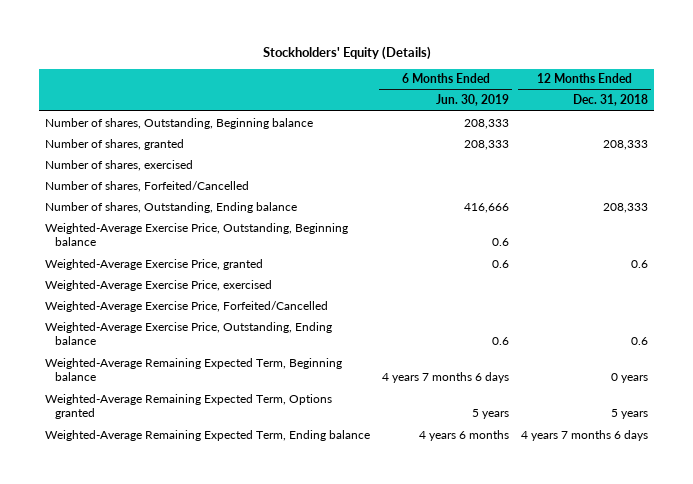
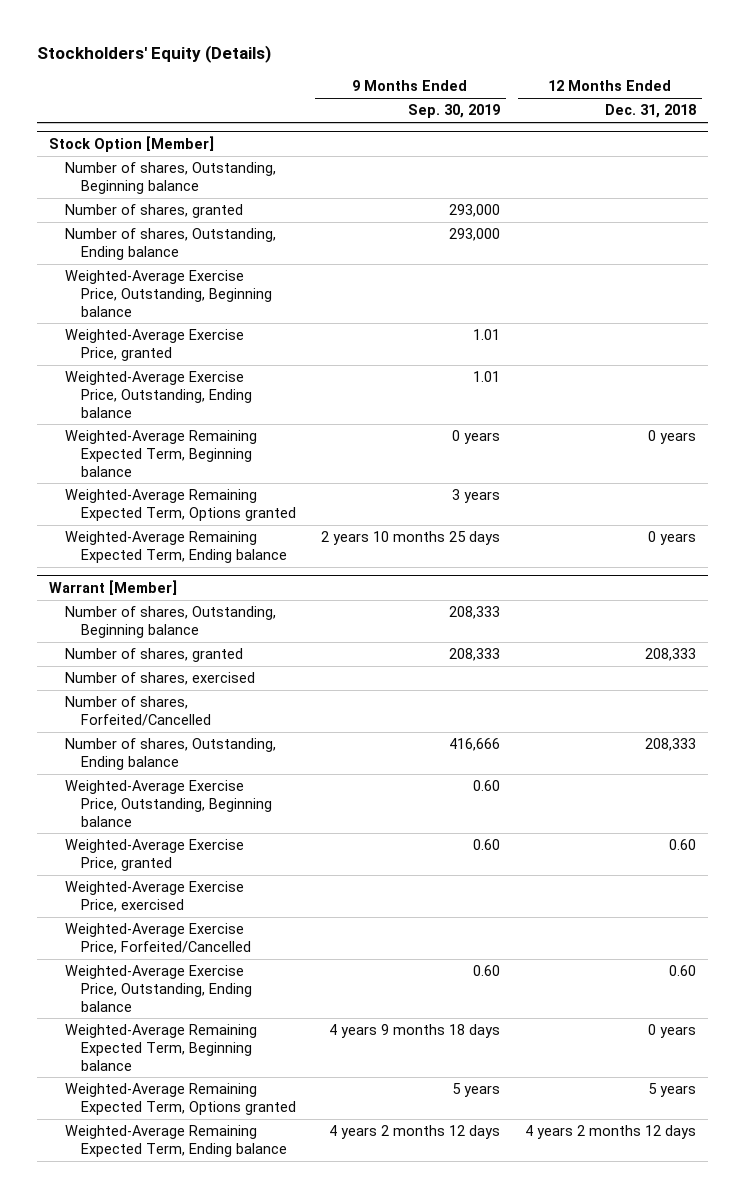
- | 6 Months Ended Jun. 30, 2019 | 12 Months Ended Dec. 31, 2018
+ | 9 Months Ended Sep. 30, 2019 | 12 Months Ended Dec. 31, 2018
+ Stock Option [Member]
+ Number of shares, Outstanding, Beginning balance
+ Number of shares, granted | 293,000 |
+ Number of shares, Outstanding, Ending balance | 293,000 |
+ Weighted-Average Exercise Price, Outstanding, Beginning balance
+ Weighted-Average Exercise Price, granted | 1.01 |
+ Weighted-Average Exercise Price, Outstanding, Ending balance | 1.01 |
+ Weighted-Average Remaining Expected Term, Beginning balance | 0 years | 0 years
+ Weighted-Average Remaining Expected Term, Options granted | 3 years |
+ Weighted-Average Remaining Expected Term, Ending balance | 2 years 10 months 25 days | 0 years
+ Warrant [Member]
- Weighted-Average Exercise Price, granted | 0.6 | 0.6
+ Weighted-Average Exercise Price, granted | 0.60 | 0.60
- Weighted-Average Exercise Price, Outstanding, Ending balance | 0.6 | 0.6
+ Weighted-Average Exercise Price, Outstanding, Ending balance | 0.60 | 0.60
- Weighted-Average Remaining Expected Term, Ending balance | 4 years 6 months | 4 years 7 months 6 days
+ Weighted-Average Remaining Expected Term, Ending balance | 4 years 2 months 12 days | 4 years 2 months 12 days

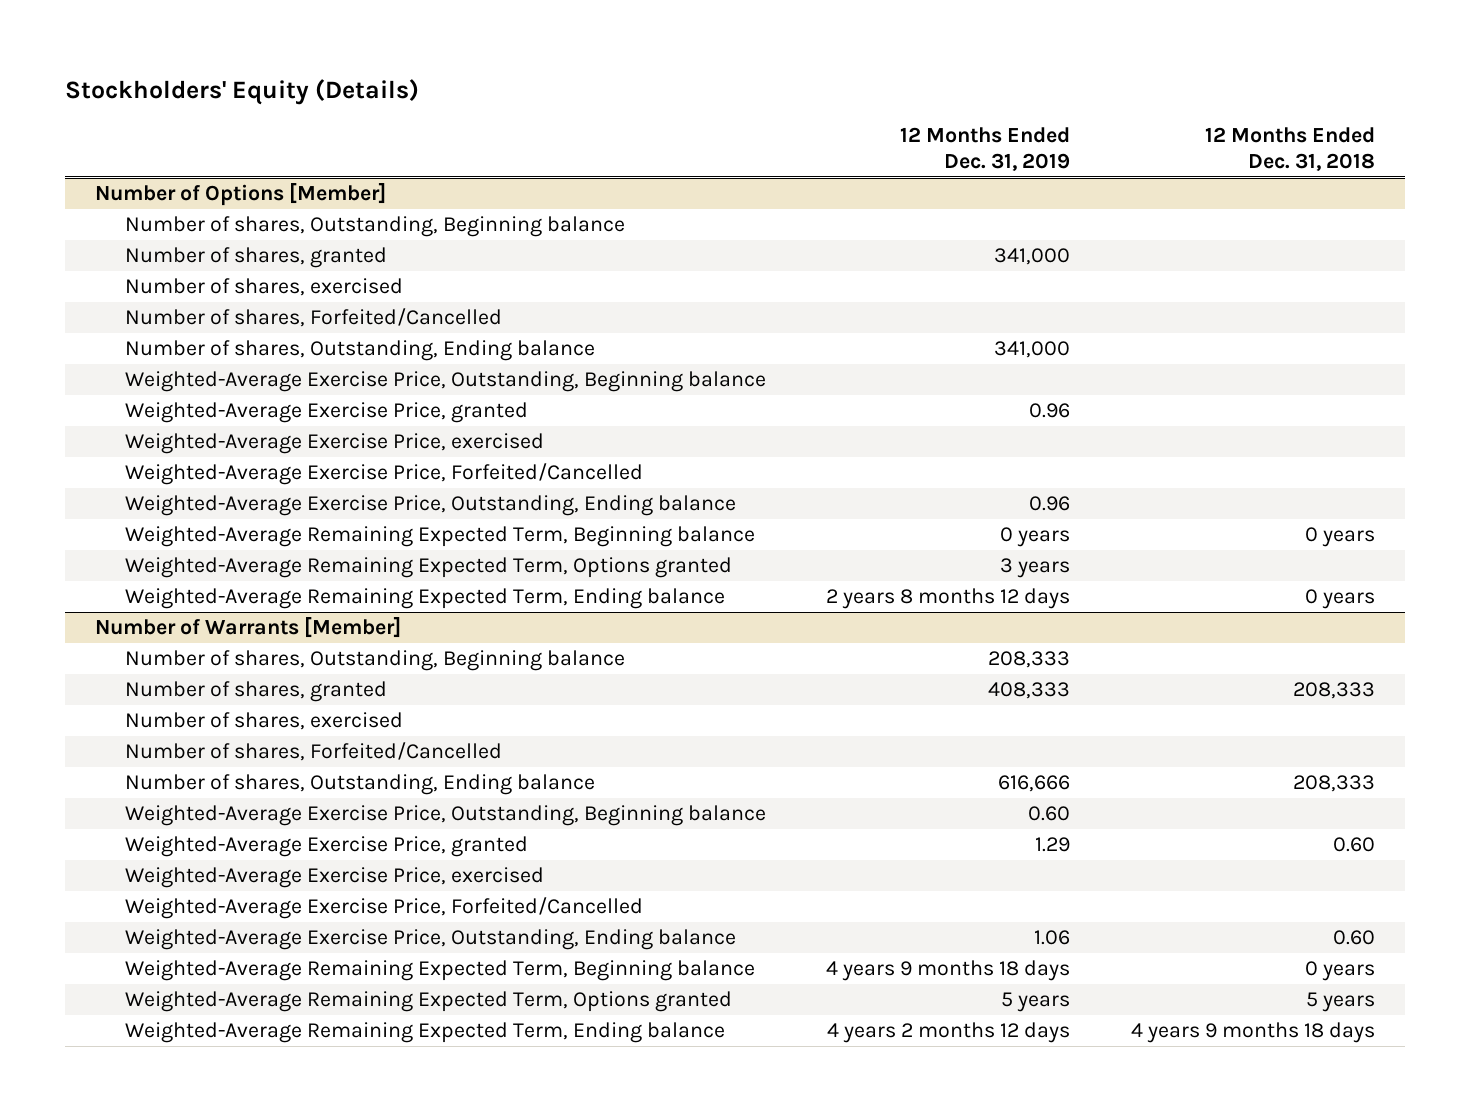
- | 9 Months Ended Sep. 30, 2019 | 12 Months Ended Dec. 31, 2018
+ | 12 Months Ended Dec. 31, 2019 | 12 Months Ended Dec. 31, 2018
- Stock Option [Member]
+ Number of Options [Member]
+ Number of shares, exercised
+ Number of shares, Forfeited/Cancelled
+ Weighted-Average Exercise Price, exercised
+ Weighted-Average Exercise Price, Forfeited/Cancelled
- Warrant [Member]
+ Number of Warrants [Member]
- Weighted-Average Remaining Expected Term, Ending balance | 4 years 2 months 12 days | 4 years 2 months 12 days
+ Weighted-Average Remaining Expected Term, Ending balance | 4 years 2 months 12 days | 4 years 9 months 18 days

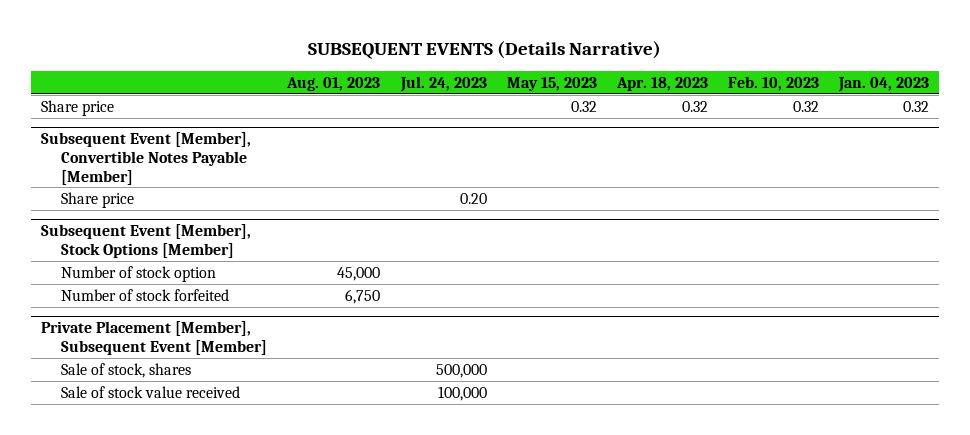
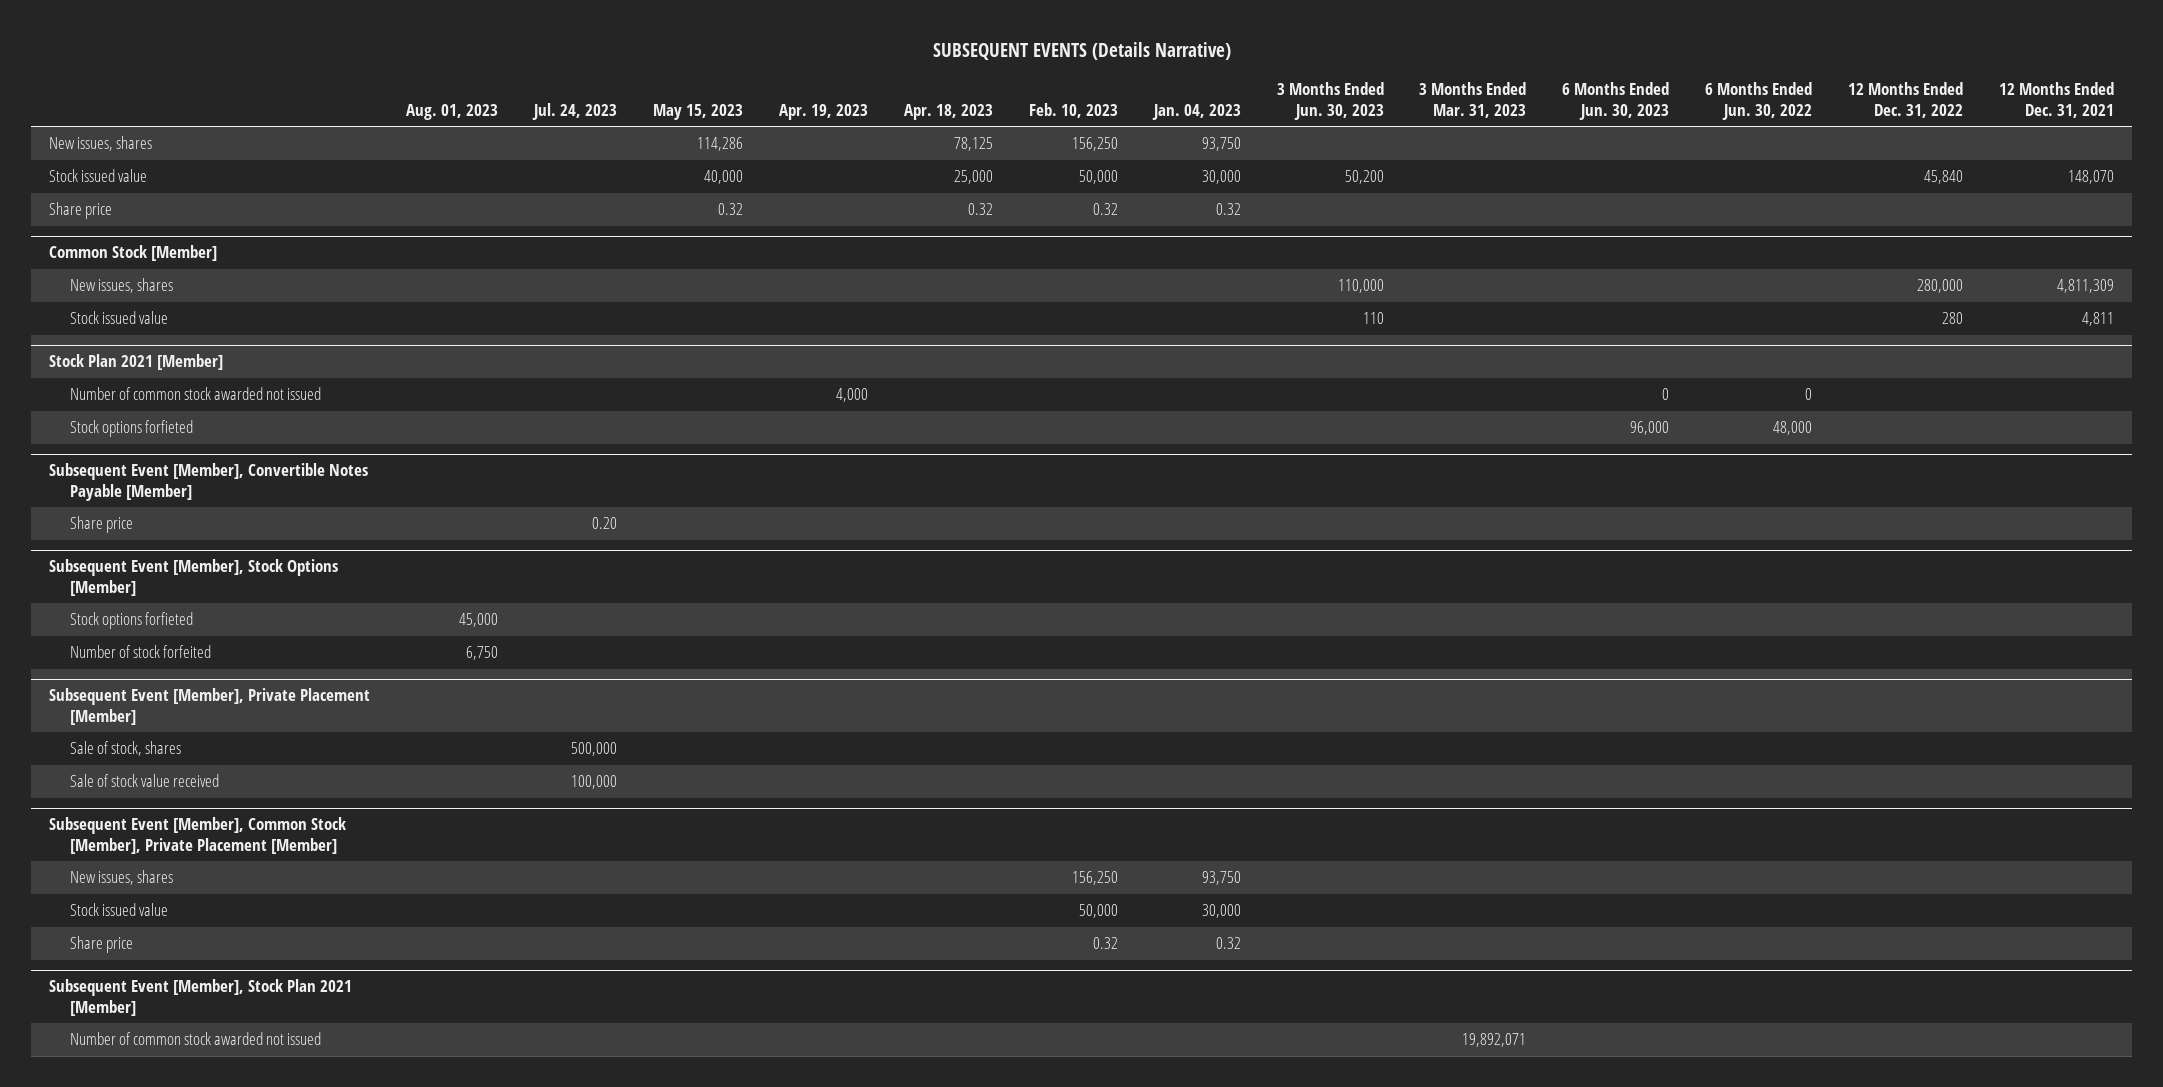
- | Aug. 01, 2023 | Jul. 24, 2023 | May 15, 2023 | Apr. 18, 2023 | Feb. 10, 2023 | Jan. 04, 2023
+ | Aug. 01, 2023 | Jul. 24, 2023 | May 15, 2023 | Apr. 19, 2023 | Apr. 18, 2023 | Feb. 10, 2023 | Jan. 04, 2023 | 3 Months Ended Jun. 30, 2023 | 3 Months Ended Mar. 31, 2023 | 6 Months Ended Jun. 30, 2023 | 6 Months Ended Jun. 30, 2022 | 12 Months Ended Dec. 31, 2022 | 12 Months Ended Dec. 31, 2021
+ New issues, shares | | | 114,286 | | 78,125 | 156,250 | 93,750 | | | | | |
+ Stock issued value | | | 40,000 | | 25,000 | 50,000 | 30,000 | 50,200 | | | | 45,840 | 148,070
+ Common Stock [Member]
+ New issues, shares | | | | | | | | 110,000 | | | | 280,000 | 4,811,309
+ Stock issued value | | | | | | | | 110 | | | | 280 | 4,811
+ Stock Plan 2021 [Member]
+ Number of common stock awarded not issued | | | | 4,000 | | | | | | 0 | 0 | |
+ Stock options forfieted | | | | | | | | | | 96,000 | 48,000 | |
@ Subsequent Event [Member], Stock Options [Member]
- Number of stock option | 45,000 | | | | |
+ Stock options forfieted | 45,000 | | | | | | | | | | | |
- Private Placement [Member], Subsequent Event [Member]
+ Subsequent Event [Member], Private Placement [Member]
+ Subsequent Event [Member], Common Stock [Member], Private Placement [Member]
+ New issues, shares | | | | | | 156,250 | 93,750 | | | | | |
+ Stock issued value | | | | | | 50,000 | 30,000 | | | | | |
+ Share price | | | | | | 0.32 | 0.32 | | | | | |
+ Subsequent Event [Member], Stock Plan 2021 [Member]
+ Number of common stock awarded not issued | | | | | | | | | 19,892,071 | | | |

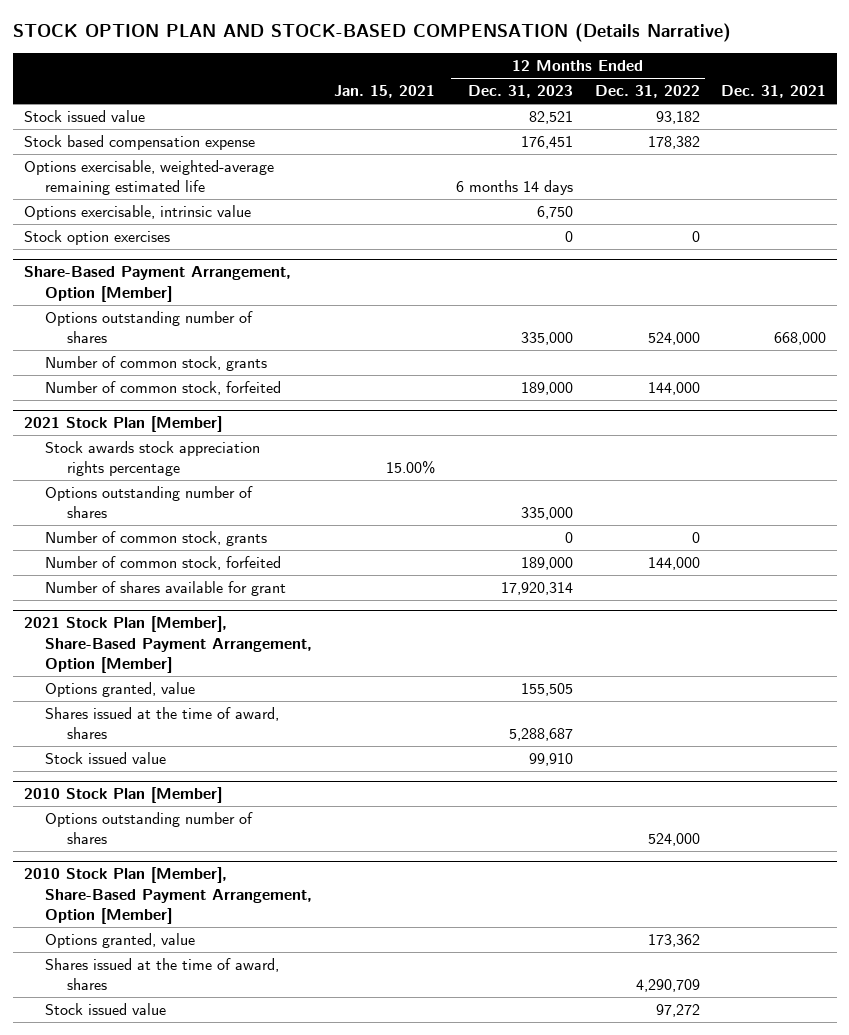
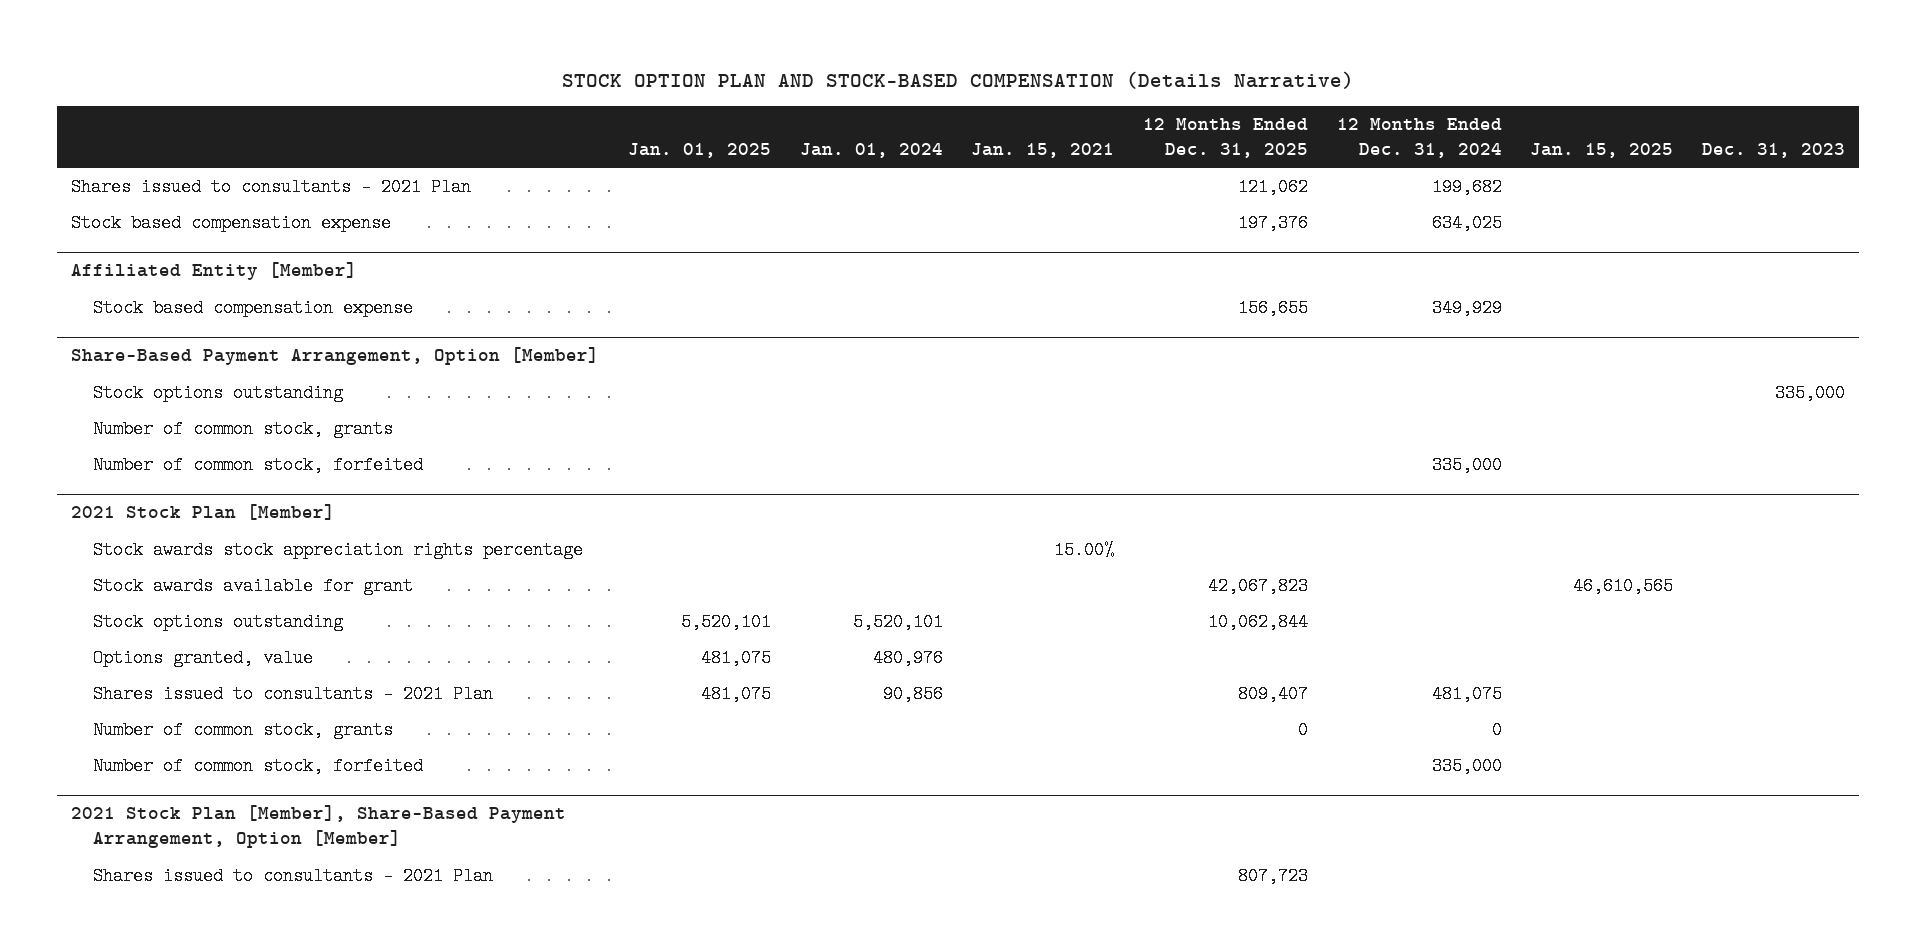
- | Jan. 15, 2021 | 12 Months Ended Dec. 31, 2023 | 12 Months Ended Dec. 31, 2022 | Dec. 31, 2021
+ | Jan. 01, 2025 | Jan. 01, 2024 | Jan. 15, 2021 | 12 Months Ended Dec. 31, 2025 | 12 Months Ended Dec. 31, 2024 | Jan. 15, 2025 | Dec. 31, 2023
- Stock issued value | | 82,521 | 93,182 |
+ Shares issued to consultants - 2021 Plan | | | | 121,062 | 199,682 | |
- Options exercisable, weighted-average remaining estimated life | | 6 months 14 days | |
- Options exercisable, intrinsic value | | 6,750 | |
- Stock option exercises | | 0 | 0 |
+ Affiliated Entity [Member]
+ Stock based compensation expense | | | | 156,655 | 349,929 | |
@ Share-Based Payment Arrangement, Option [Member]
- Options outstanding number of shares | | 335,000 | 524,000 | 668,000
+ Stock options outstanding | | | | | | | 335,000
@ 2021 Stock Plan [Member]
- Options outstanding number of shares | | 335,000 | |
+ Stock awards available for grant | | | | 42,067,823 | | 46,610,565 |
+ Stock options outstanding | 5,520,101 | 5,520,101 | | 10,062,844 | | |
+ Options granted, value | 481,075 | 480,976 | | | | |
+ Shares issued to consultants - 2021 Plan | 481,075 | 90,856 | | 809,407 | 481,075 | |
- Number of shares available for grant | | 17,920,314 | |
@ 2021 Stock Plan [Member], Share-Based Payment Arrangement, Option [Member]
- Options granted, value | | 155,505 | |
- Shares issued at the time of award, shares | | 5,288,687 | |
- Stock issued value | | 99,910 | |
- 2010 Stock Plan [Member]
- Options outstanding number of shares | | | 524,000 |
- 2010 Stock Plan [Member], Share-Based Payment Arrangement, Option [Member]
- Options granted, value | | | 173,362 |
- Shares issued at the time of award, shares | | | 4,290,709 |
- Stock issued value | | | 97,272 |
@ 2021 Stock Plan [Member], Share-Based Payment Arrangement, Option [Member]
+ Shares issued to consultants - 2021 Plan | | | | 807,723 | | |

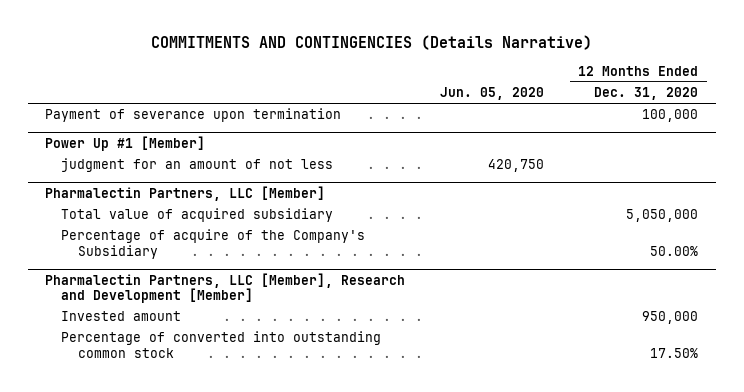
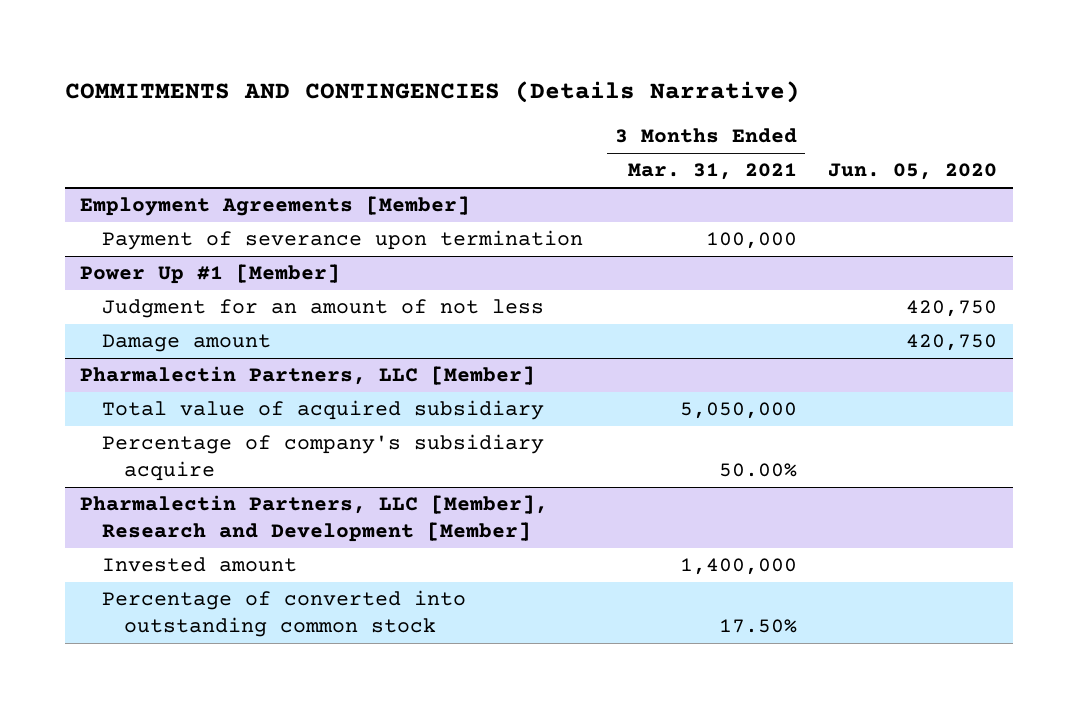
- | Jun. 05, 2020 | 12 Months Ended Dec. 31, 2020
+ | 3 Months Ended Mar. 31, 2021 | Jun. 05, 2020
- Payment of severance upon termination | | 100,000
+ Employment Agreements [Member]
+ Payment of severance upon termination | 100,000 |
@ Power Up #1 [Member]
- judgment for an amount of not less | 420,750 |
+ Judgment for an amount of not less | | 420,750
+ Damage amount | | 420,750
@ Pharmalectin Partners, LLC [Member]
- Percentage of acquire of the Company's Subsidiary | | 50.00%
+ Percentage of company's subsidiary acquire | 50.00% |

